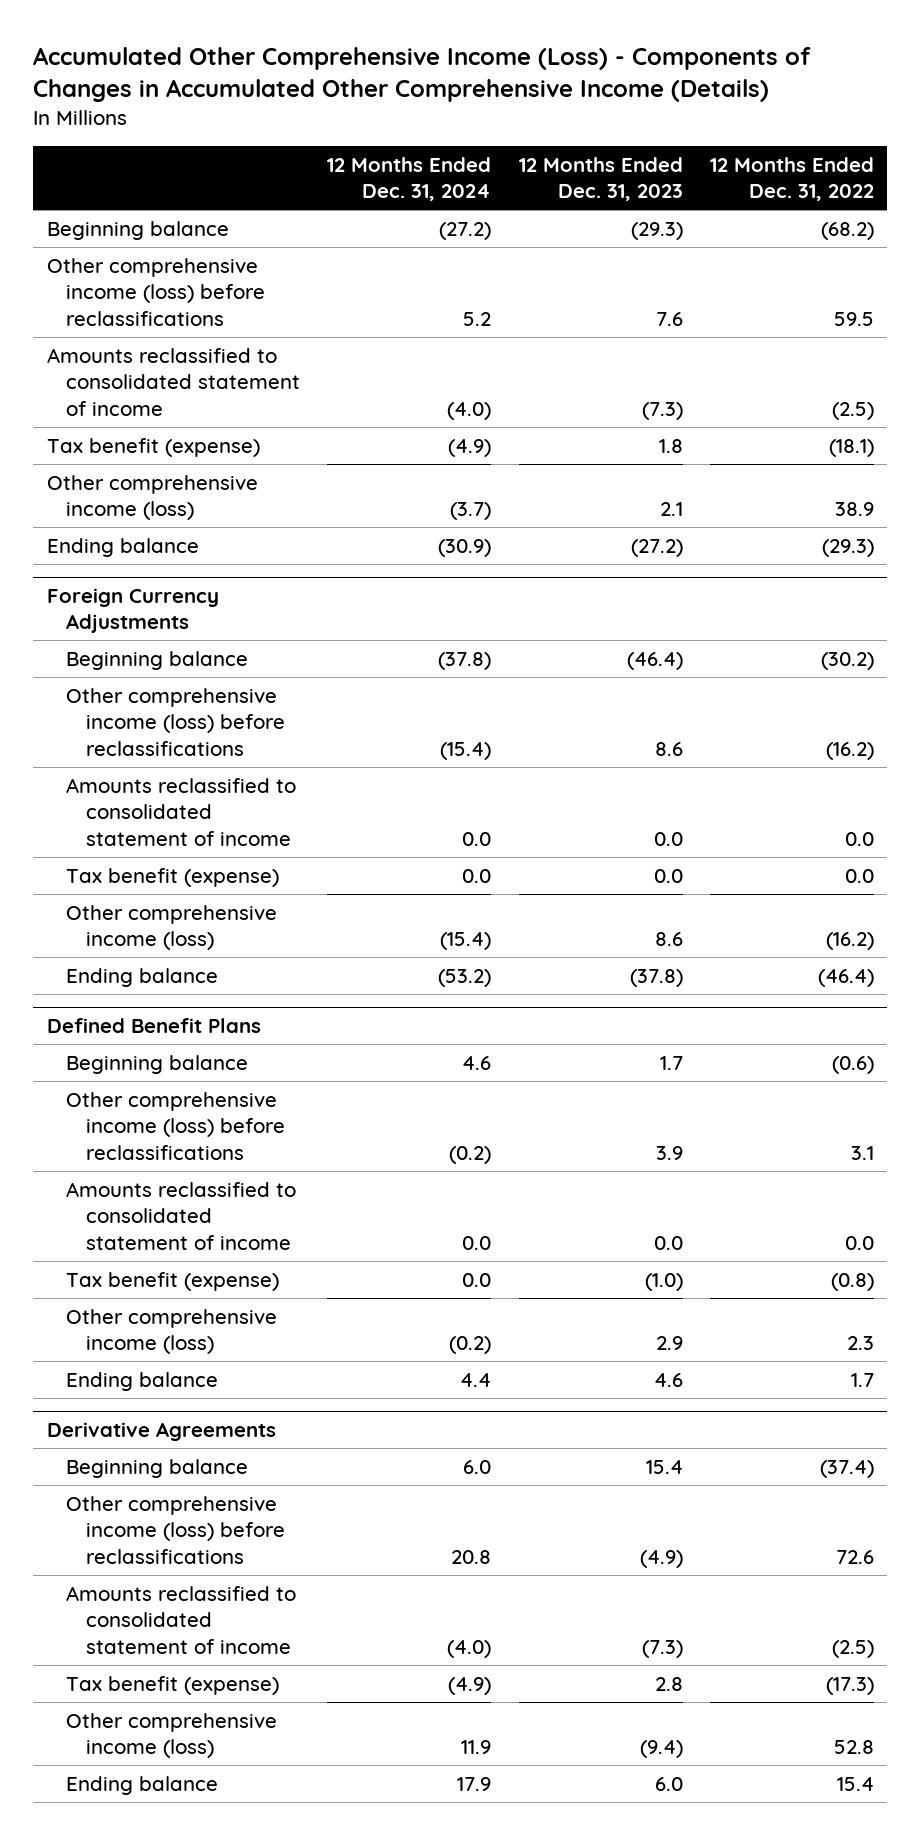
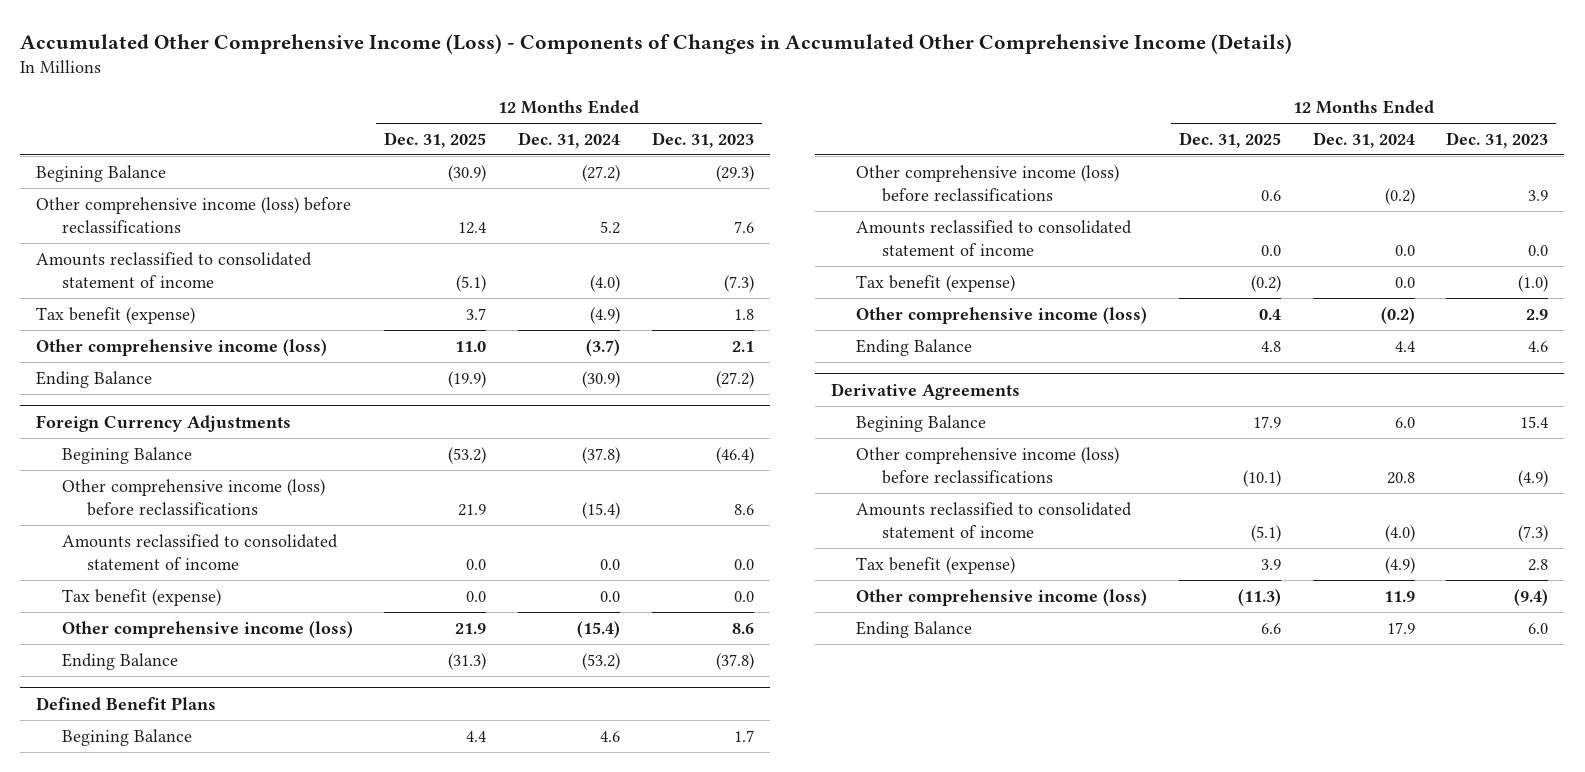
- | 12 Months Ended Dec. 31, 2024 | 12 Months Ended Dec. 31, 2023 | 12 Months Ended Dec. 31, 2022
+ | 12 Months Ended Dec. 31, 2025 | 12 Months Ended Dec. 31, 2024 | 12 Months Ended Dec. 31, 2023
- Beginning balance | (27.2) | (29.3) | (68.2)
+ Begining Balance | (30.9) | (27.2) | (29.3)
- Ending balance | (30.9) | (27.2) | (29.3)
+ Ending Balance | (19.9) | (30.9) | (27.2)
@ Foreign Currency Adjustments
- Beginning balance | (37.8) | (46.4) | (30.2)
+ Begining Balance | (53.2) | (37.8) | (46.4)
- Ending balance | (53.2) | (37.8) | (46.4)
+ Ending Balance | (31.3) | (53.2) | (37.8)
@ Defined Benefit Plans
- Beginning balance | 4.6 | 1.7 | (0.6)
+ Begining Balance | 4.4 | 4.6 | 1.7
- Ending balance | 4.4 | 4.6 | 1.7
+ Ending Balance | 4.8 | 4.4 | 4.6
@ Derivative Agreements
- Beginning balance | 6.0 | 15.4 | (37.4)
+ Begining Balance | 17.9 | 6.0 | 15.4
- Ending balance | 17.9 | 6.0 | 15.4
+ Ending Balance | 6.6 | 17.9 | 6.0

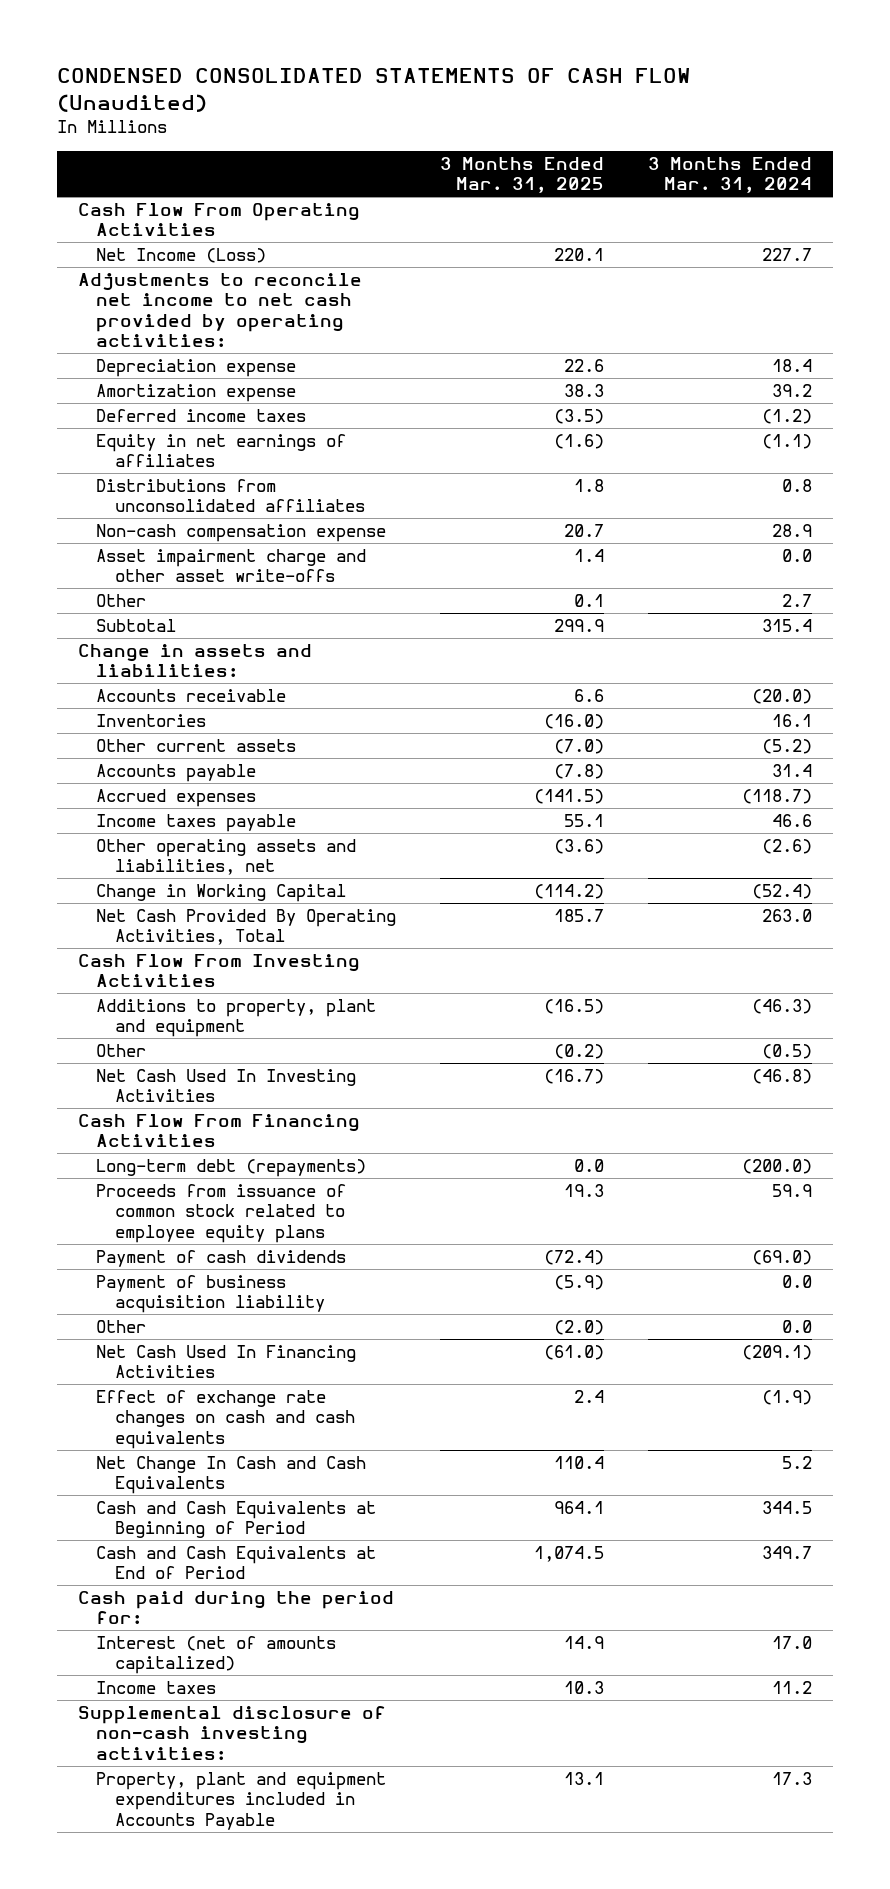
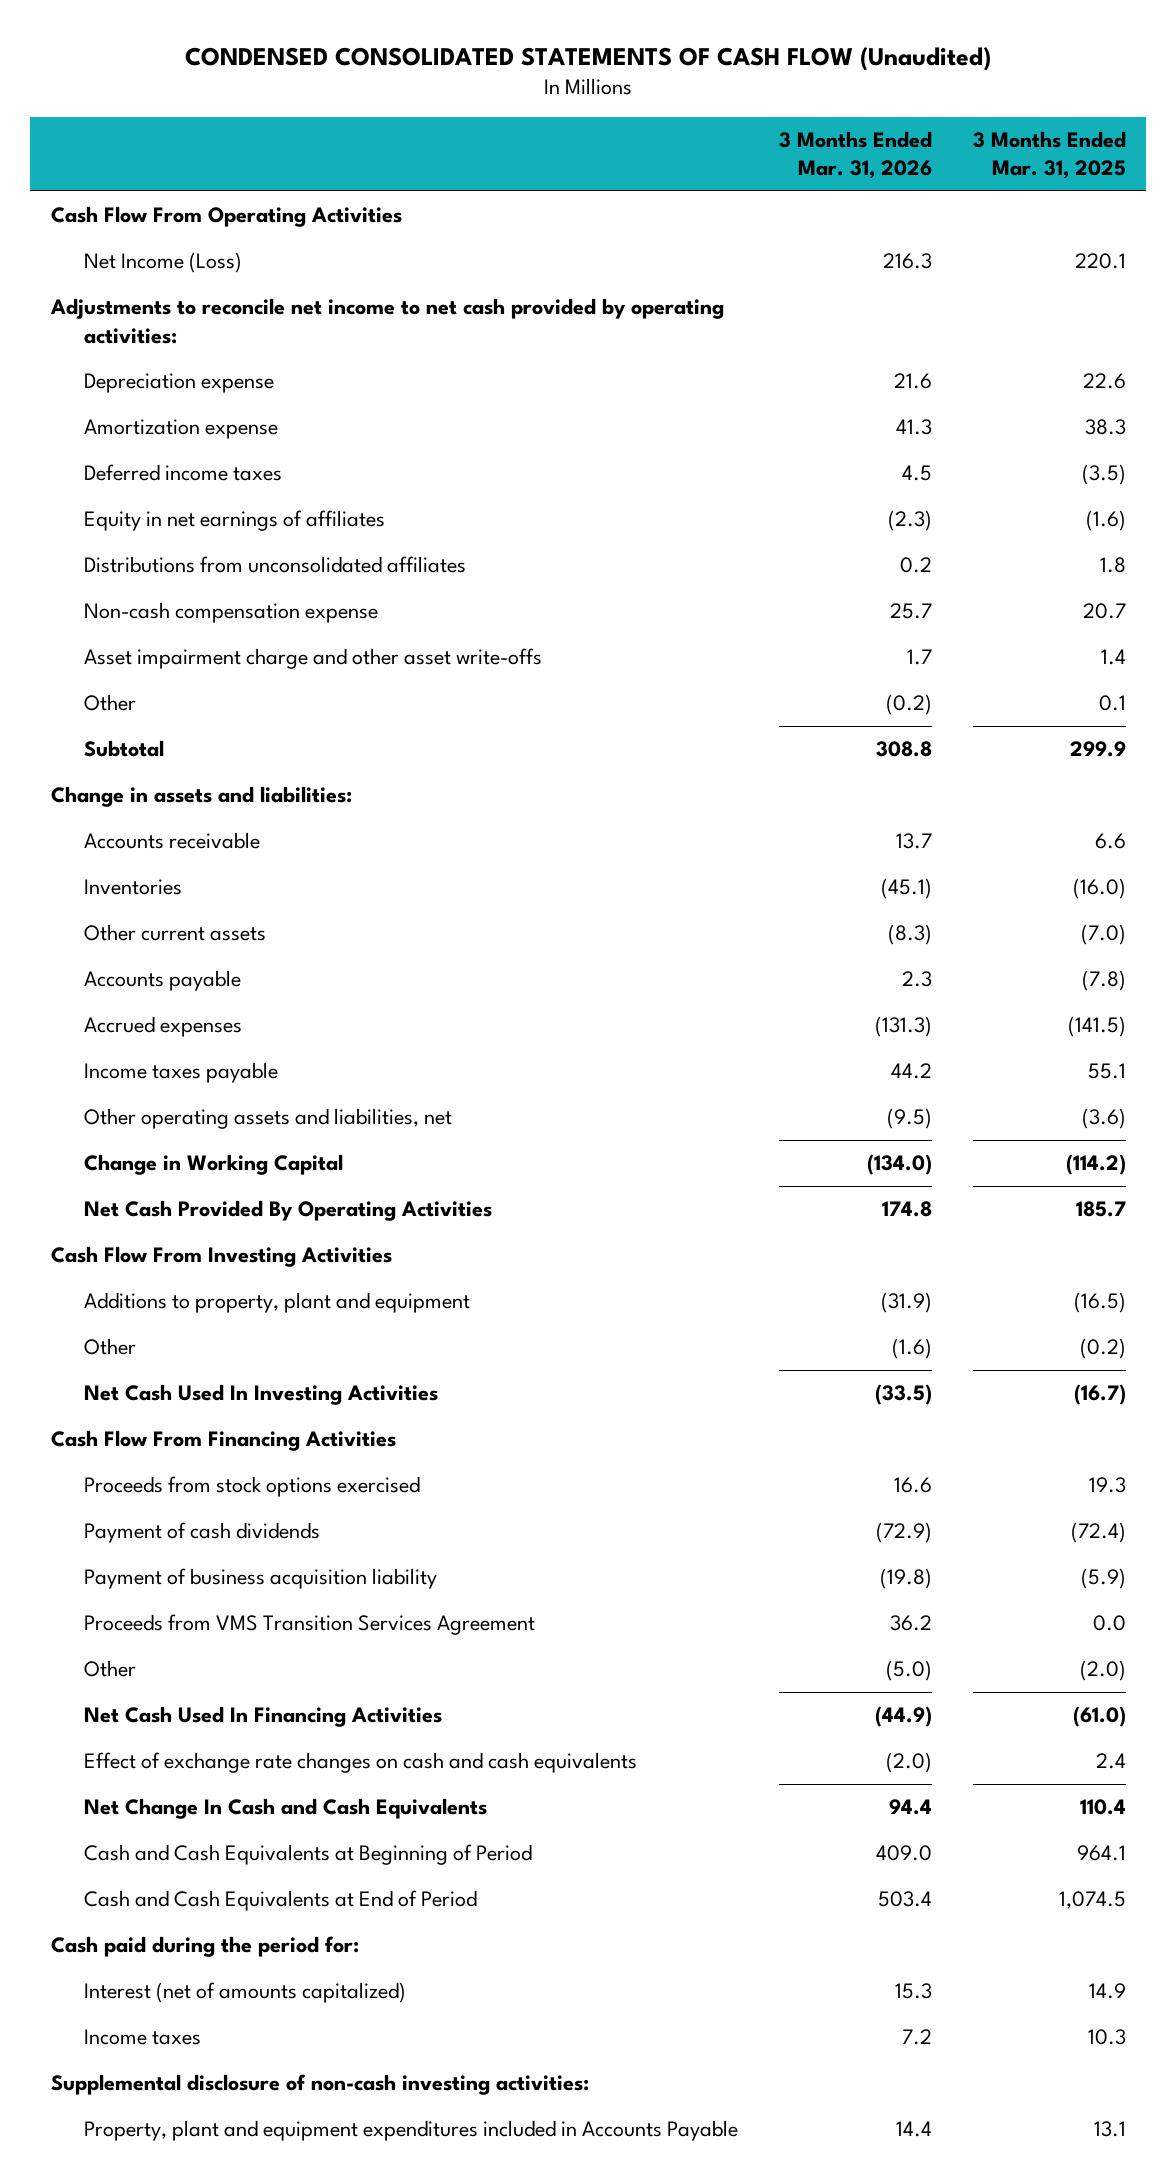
- | 3 Months Ended Mar. 31, 2025 | 3 Months Ended Mar. 31, 2024
+ | 3 Months Ended Mar. 31, 2026 | 3 Months Ended Mar. 31, 2025
- Net Cash Provided By Operating Activities, Total | 185.7 | 263.0
+ Net Cash Provided By Operating Activities | 174.8 | 185.7
- Long-term debt (repayments) | 0.0 | (200.0)
- Proceeds from issuance of common stock related to employee equity plans | 19.3 | 59.9
+ Proceeds from stock options exercised | 16.6 | 19.3
+ Proceeds from VMS Transition Services Agreement | 36.2 | 0.0

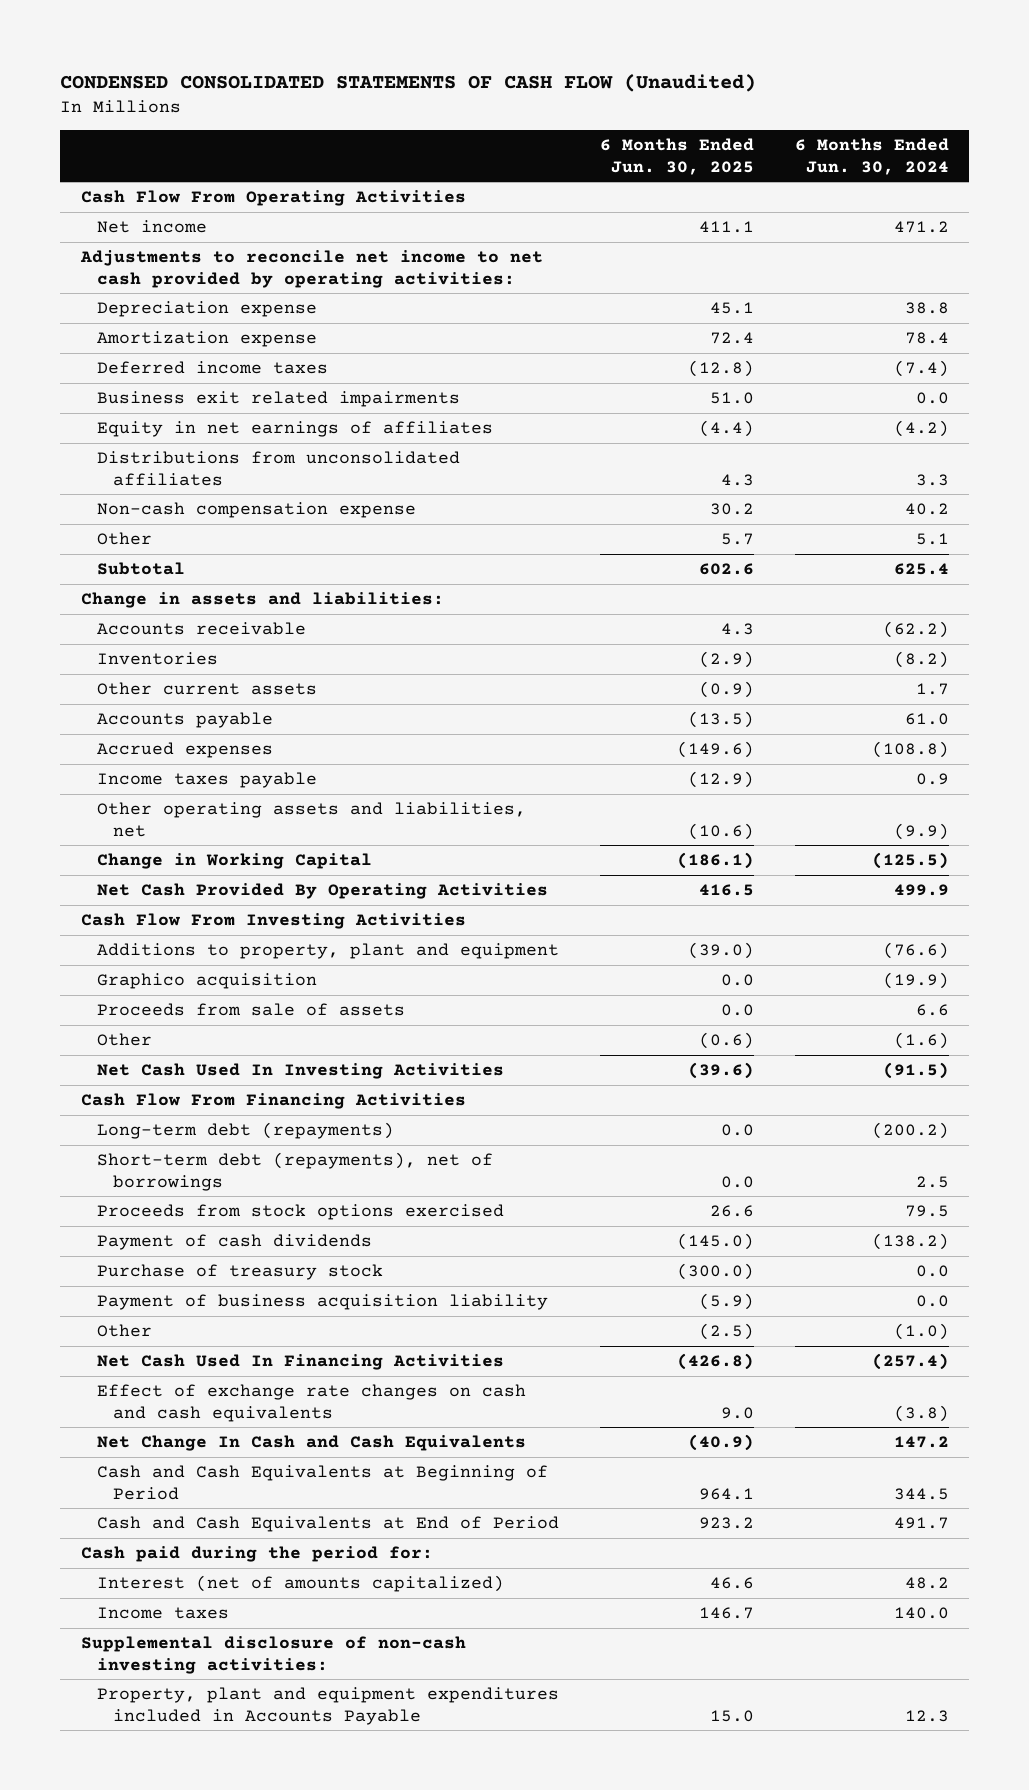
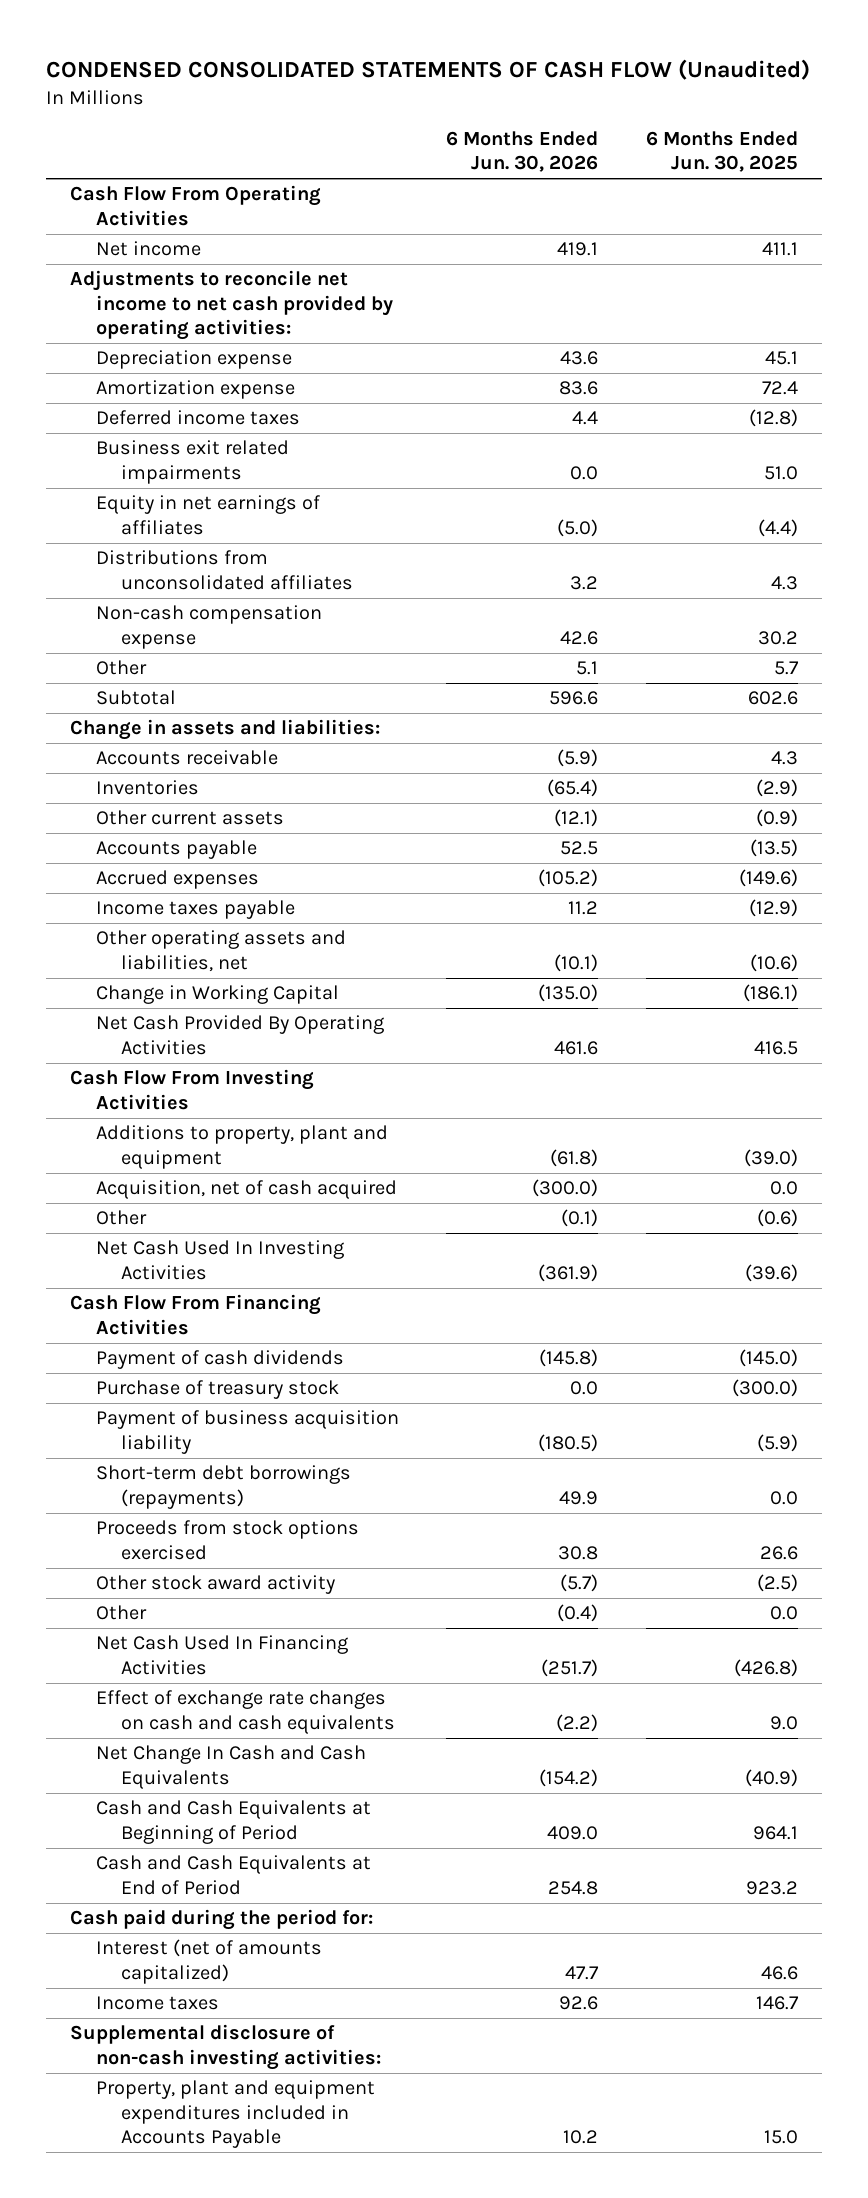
- | 6 Months Ended Jun. 30, 2025 | 6 Months Ended Jun. 30, 2024
+ | 6 Months Ended Jun. 30, 2026 | 6 Months Ended Jun. 30, 2025
- Graphico acquisition | 0.0 | (19.9)
- Proceeds from sale of assets | 0.0 | 6.6
+ Acquisition, net of cash acquired | (300.0) | 0.0
- Long-term debt (repayments) | 0.0 | (200.2)
- Short-term debt (repayments), net of borrowings | 0.0 | 2.5
- Other | (2.5) | (1.0)
+ Short-term debt borrowings (repayments) | 49.9 | 0.0
moved down: Proceeds from stock options exercised | 30.8 | 26.6
+ Other stock award activity | (5.7) | (2.5)
+ Other | (0.4) | 0.0

